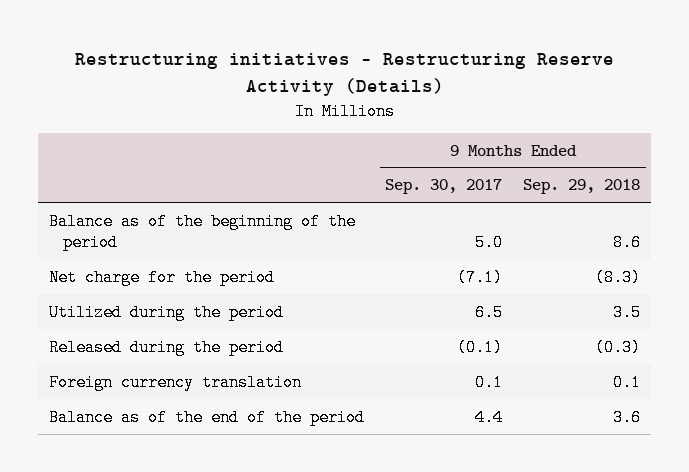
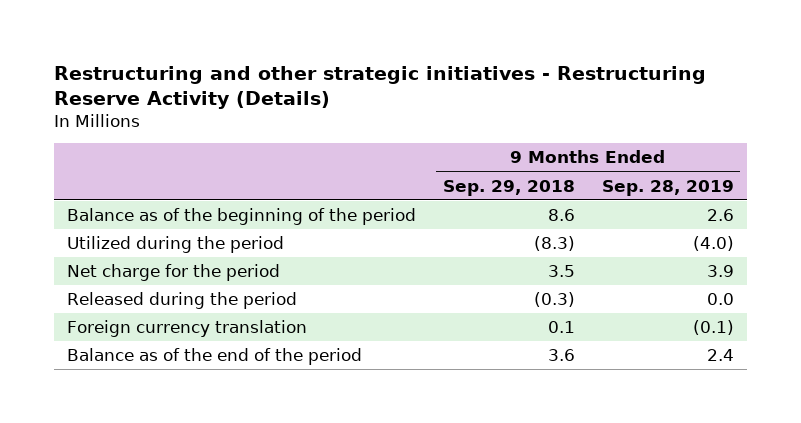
- Restructuring initiatives - Restructuring Reserve Activity (Details)
+ Restructuring and other strategic initiatives - Restructuring Reserve Activity (Details)
- | 9 Months Ended Sep. 30, 2017 | 9 Months Ended Sep. 29, 2018
+ | 9 Months Ended Sep. 29, 2018 | 9 Months Ended Sep. 28, 2019
- Net charge for the period | (7.1) | (8.3)
- Utilized during the period | 6.5 | 3.5
+ Utilized during the period | (8.3) | (4.0)
+ Net charge for the period | 3.5 | 3.9

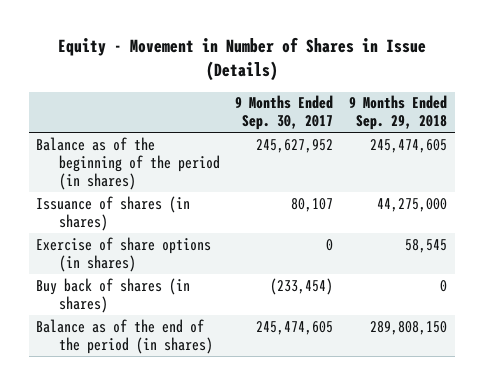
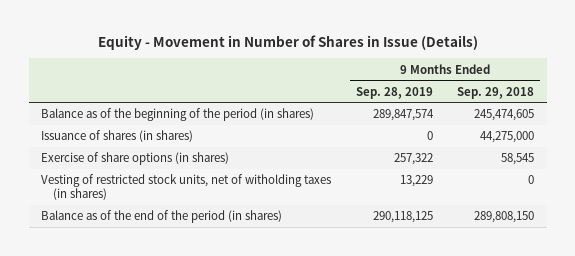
- | 9 Months Ended Sep. 30, 2017 | 9 Months Ended Sep. 29, 2018
+ | 9 Months Ended Sep. 28, 2019 | 9 Months Ended Sep. 29, 2018
- Buy back of shares (in shares) | (233,454) | 0
+ Vesting of restricted stock units, net of witholding taxes (in shares) | 13,229 | 0

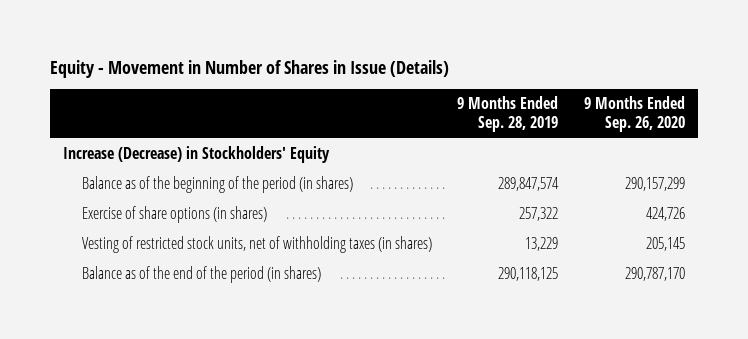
- | 9 Months Ended Sep. 28, 2019 | 9 Months Ended Sep. 29, 2018
+ | 9 Months Ended Sep. 28, 2019 | 9 Months Ended Sep. 26, 2020
+ Increase (Decrease) in Stockholders' Equity
- Issuance of shares (in shares) | 0 | 44,275,000
- Vesting of restricted stock units, net of witholding taxes (in shares) | 13,229 | 0
+ Vesting of restricted stock units, net of withholding taxes (in shares) | 13,229 | 205,145

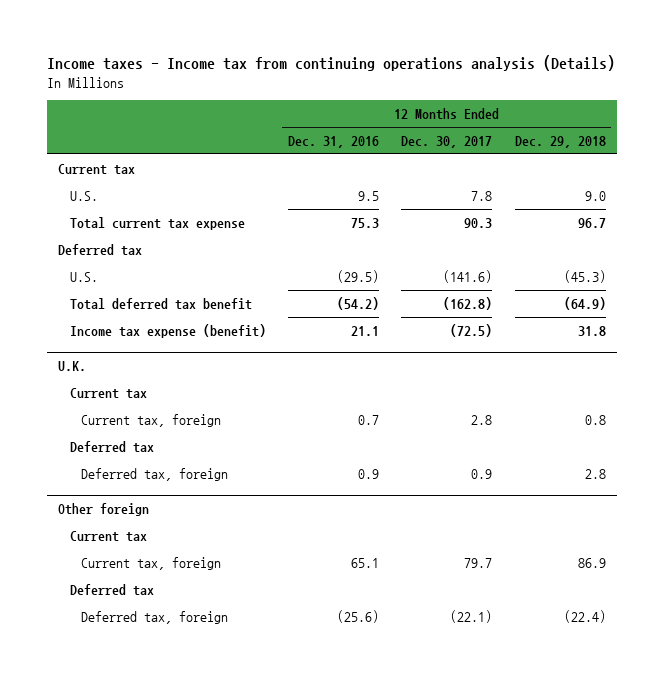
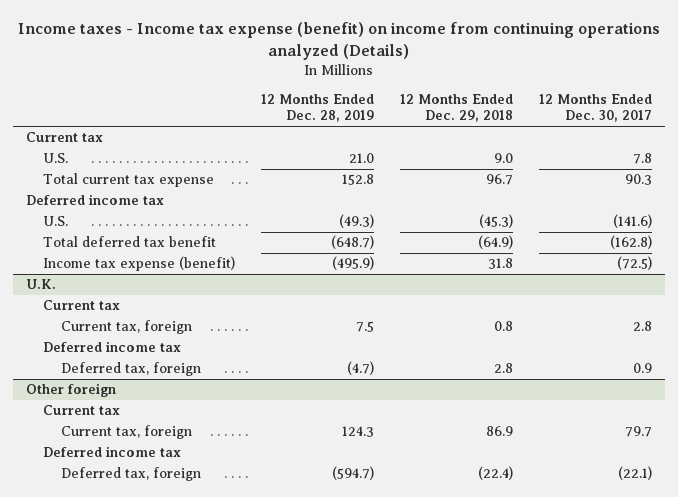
- Income taxes - Income tax from continuing operations analysis (Details)
+ Income taxes - Income tax expense (benefit) on income from continuing operations analyzed (Details)
- | 12 Months Ended Dec. 31, 2016 | 12 Months Ended Dec. 30, 2017 | 12 Months Ended Dec. 29, 2018
+ | 12 Months Ended Dec. 28, 2019 | 12 Months Ended Dec. 29, 2018 | 12 Months Ended Dec. 30, 2017
- Deferred tax
+ Deferred income tax
@ U.K.
- Deferred tax
+ Deferred income tax
@ Other foreign
- Deferred tax
+ Deferred income tax

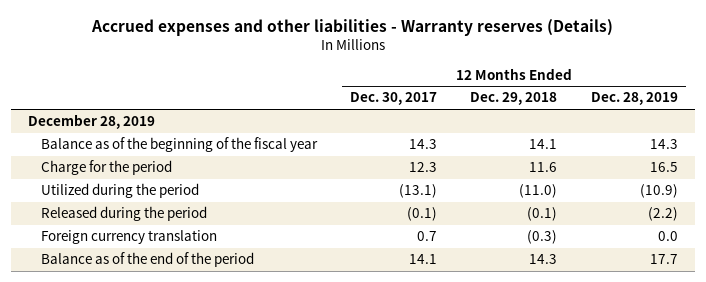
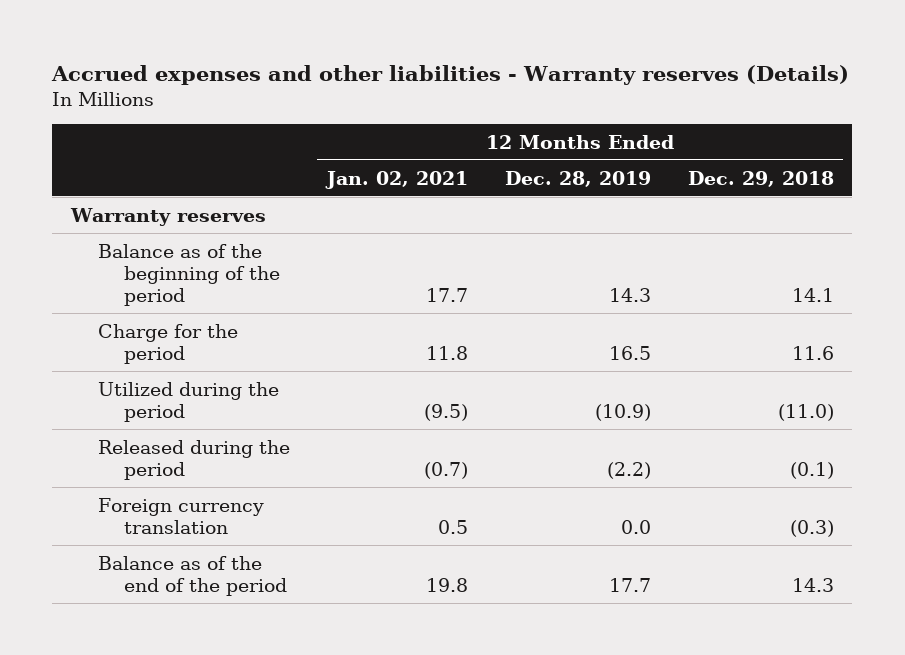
- | 12 Months Ended Dec. 30, 2017 | 12 Months Ended Dec. 29, 2018 | 12 Months Ended Dec. 28, 2019
+ | 12 Months Ended Jan. 02, 2021 | 12 Months Ended Dec. 28, 2019 | 12 Months Ended Dec. 29, 2018
- December 28, 2019
- Balance as of the beginning of the fiscal year | 14.3 | 14.1 | 14.3
+ Warranty reserves
+ Balance as of the beginning of the period | 17.7 | 14.3 | 14.1

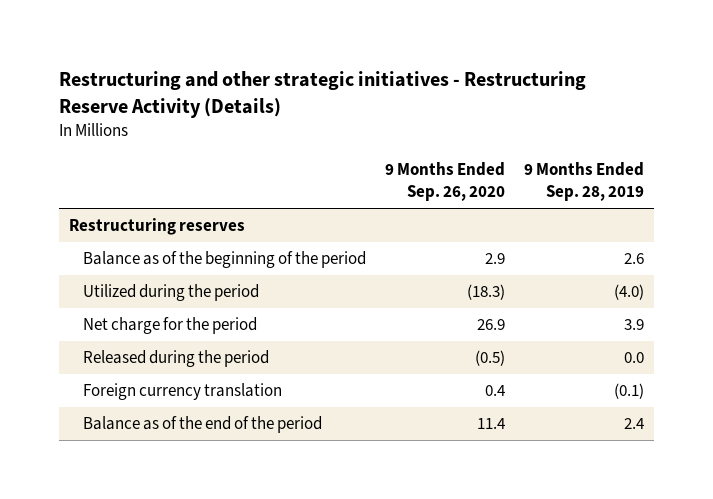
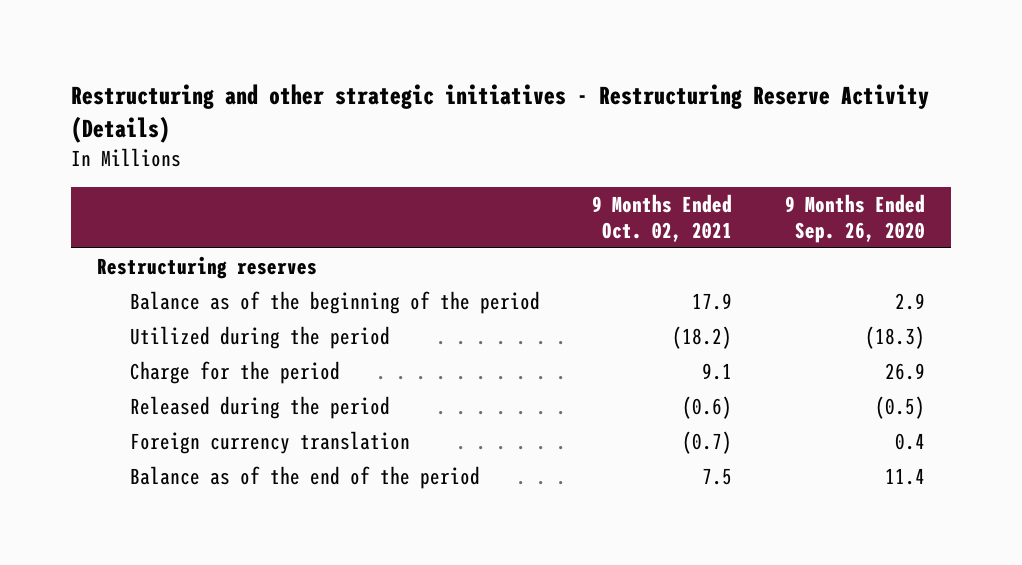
- | 9 Months Ended Sep. 26, 2020 | 9 Months Ended Sep. 28, 2019
+ | 9 Months Ended Oct. 02, 2021 | 9 Months Ended Sep. 26, 2020
- Net charge for the period | 26.9 | 3.9
+ Charge for the period | 9.1 | 26.9

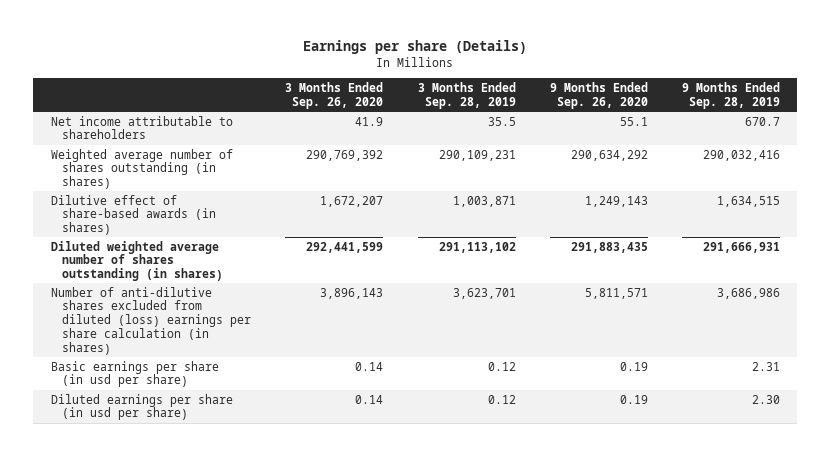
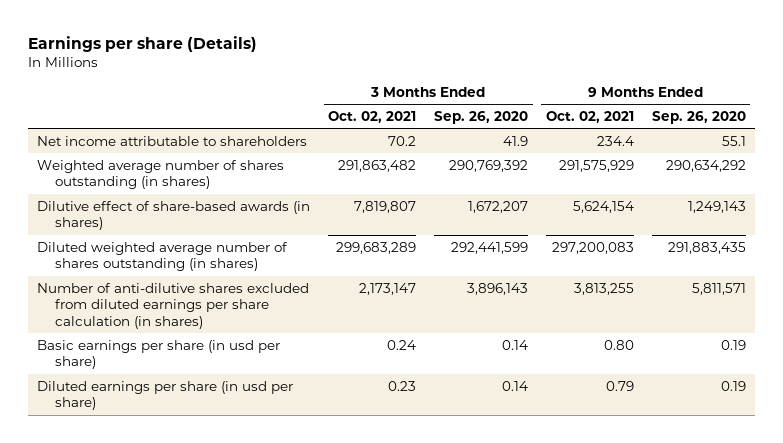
- | 3 Months Ended Sep. 26, 2020 | 3 Months Ended Sep. 28, 2019 | 9 Months Ended Sep. 26, 2020 | 9 Months Ended Sep. 28, 2019
+ | 3 Months Ended Oct. 02, 2021 | 3 Months Ended Sep. 26, 2020 | 9 Months Ended Oct. 02, 2021 | 9 Months Ended Sep. 26, 2020
- Number of anti-dilutive shares excluded from diluted (loss) earnings per share calculation (in shares) | 3,896,143 | 3,623,701 | 5,811,571 | 3,686,986
+ Number of anti-dilutive shares excluded from diluted earnings per share calculation (in shares) | 2,173,147 | 3,896,143 | 3,813,255 | 5,811,571

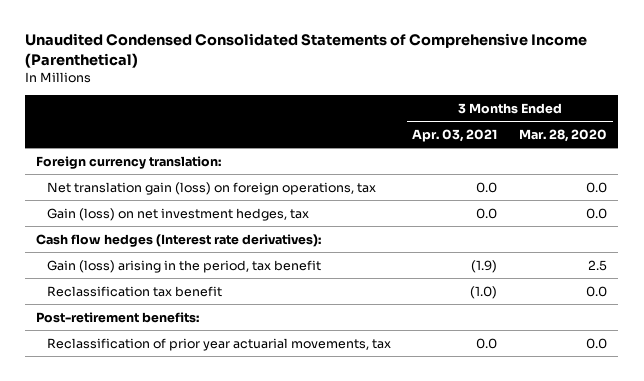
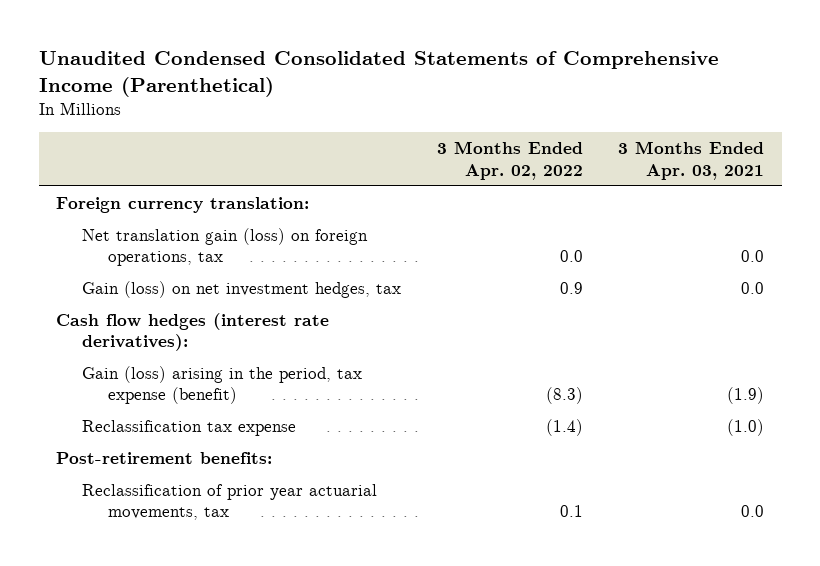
- | 3 Months Ended Apr. 03, 2021 | 3 Months Ended Mar. 28, 2020
+ | 3 Months Ended Apr. 02, 2022 | 3 Months Ended Apr. 03, 2021
- Cash flow hedges (Interest rate derivatives):
- Gain (loss) arising in the period, tax benefit | (1.9) | 2.5
- Reclassification tax benefit | (1.0) | 0.0
+ Cash flow hedges (interest rate derivatives):
+ Gain (loss) arising in the period, tax expense (benefit) | (8.3) | (1.9)
+ Reclassification tax expense | (1.4) | (1.0)

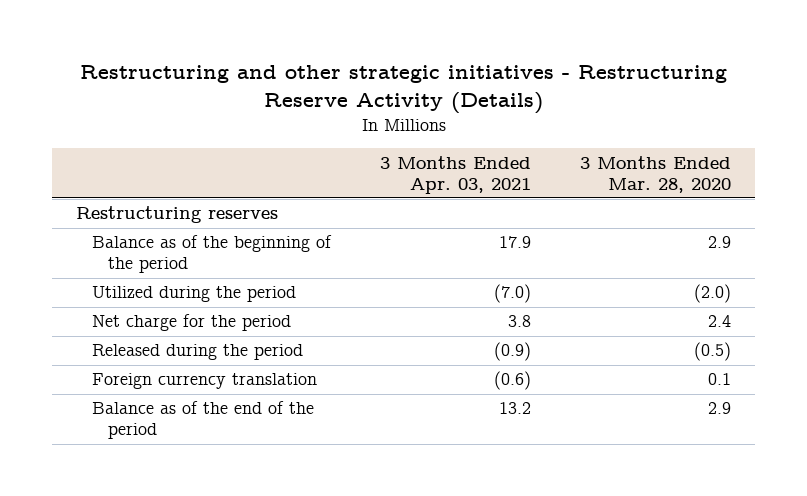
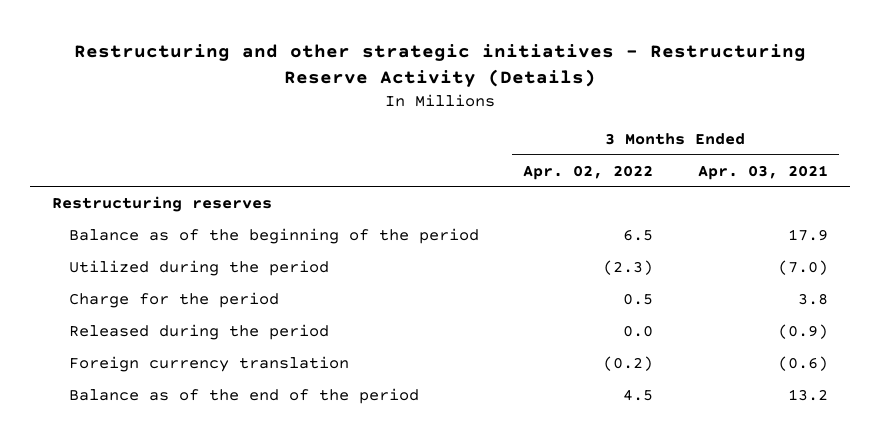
- | 3 Months Ended Apr. 03, 2021 | 3 Months Ended Mar. 28, 2020
+ | 3 Months Ended Apr. 02, 2022 | 3 Months Ended Apr. 03, 2021
- Net charge for the period | 3.8 | 2.4
+ Charge for the period | 0.5 | 3.8

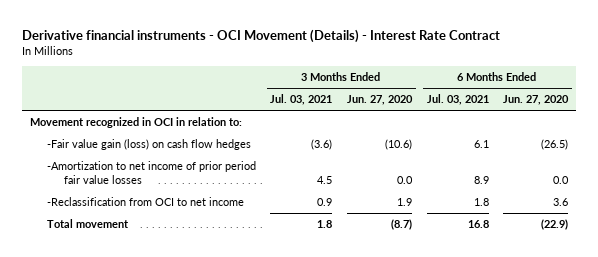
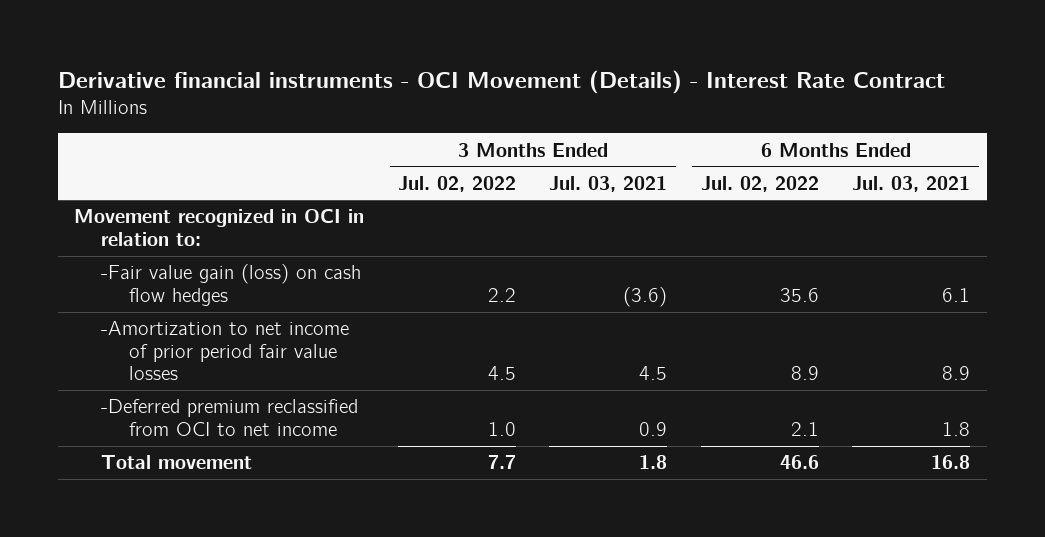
- | 3 Months Ended Jul. 03, 2021 | 3 Months Ended Jun. 27, 2020 | 6 Months Ended Jul. 03, 2021 | 6 Months Ended Jun. 27, 2020
+ | 3 Months Ended Jul. 02, 2022 | 3 Months Ended Jul. 03, 2021 | 6 Months Ended Jul. 02, 2022 | 6 Months Ended Jul. 03, 2021
- -Reclassification from OCI to net income | 0.9 | 1.9 | 1.8 | 3.6
+ -Deferred premium reclassified from OCI to net income | 1.0 | 0.9 | 2.1 | 1.8

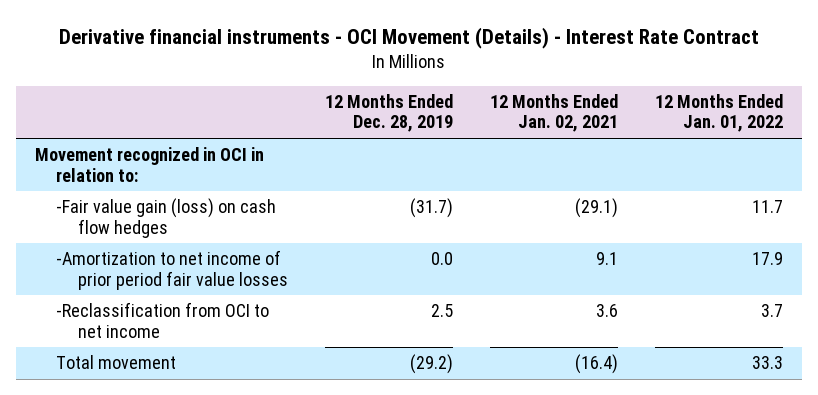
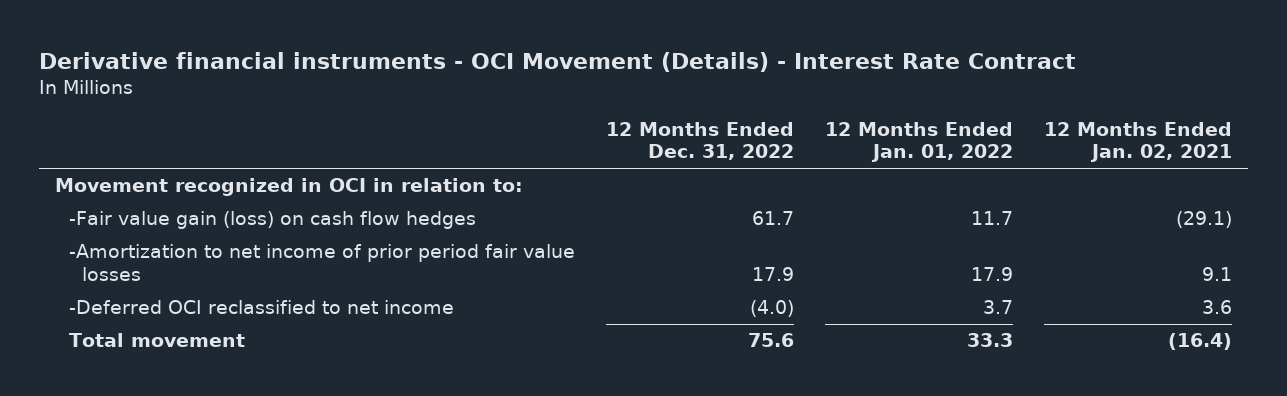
- | 12 Months Ended Dec. 28, 2019 | 12 Months Ended Jan. 02, 2021 | 12 Months Ended Jan. 01, 2022
+ | 12 Months Ended Dec. 31, 2022 | 12 Months Ended Jan. 01, 2022 | 12 Months Ended Jan. 02, 2021
- -Reclassification from OCI to net income | 2.5 | 3.6 | 3.7
+ -Deferred OCI reclassified to net income | (4.0) | 3.7 | 3.6

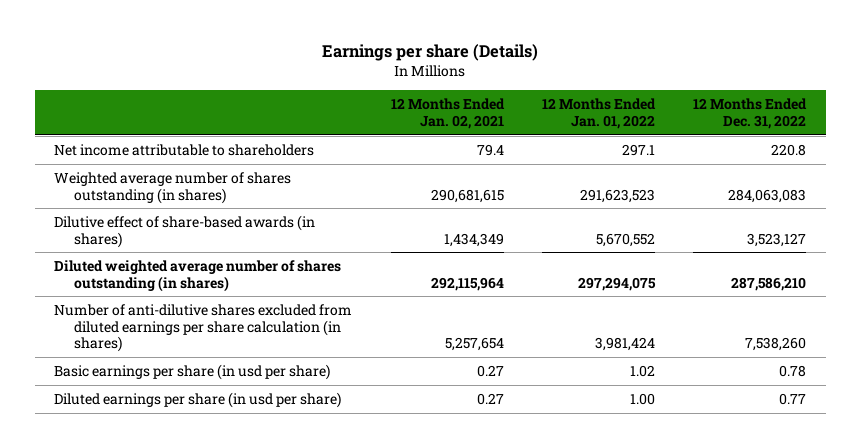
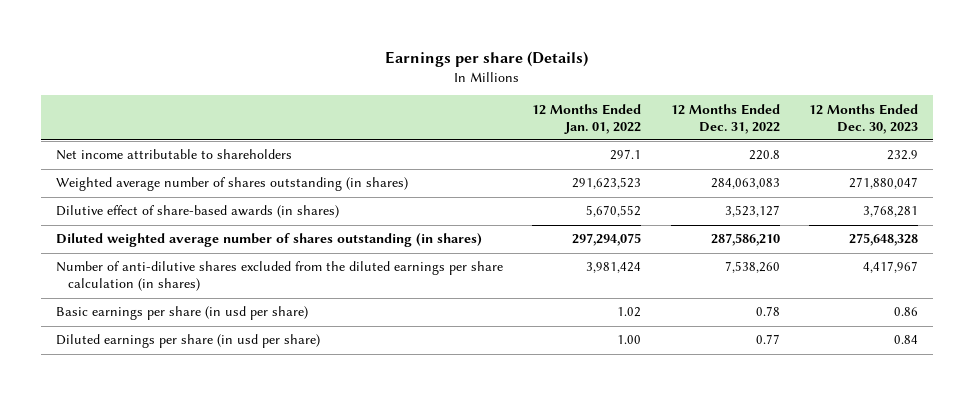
- | 12 Months Ended Jan. 02, 2021 | 12 Months Ended Jan. 01, 2022 | 12 Months Ended Dec. 31, 2022
+ | 12 Months Ended Jan. 01, 2022 | 12 Months Ended Dec. 31, 2022 | 12 Months Ended Dec. 30, 2023
- Number of anti-dilutive shares excluded from diluted earnings per share calculation (in shares) | 5,257,654 | 3,981,424 | 7,538,260
+ Number of anti-dilutive shares excluded from the diluted earnings per share calculation (in shares) | 3,981,424 | 7,538,260 | 4,417,967

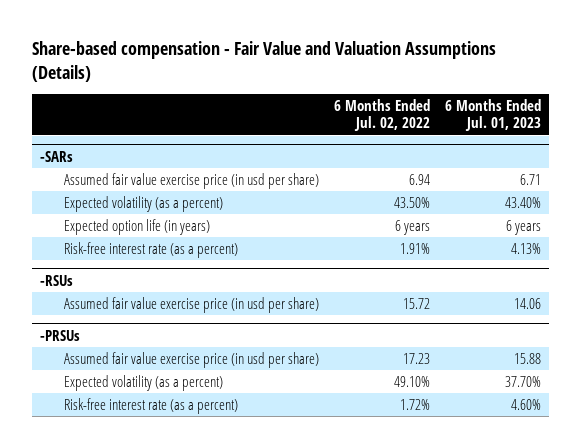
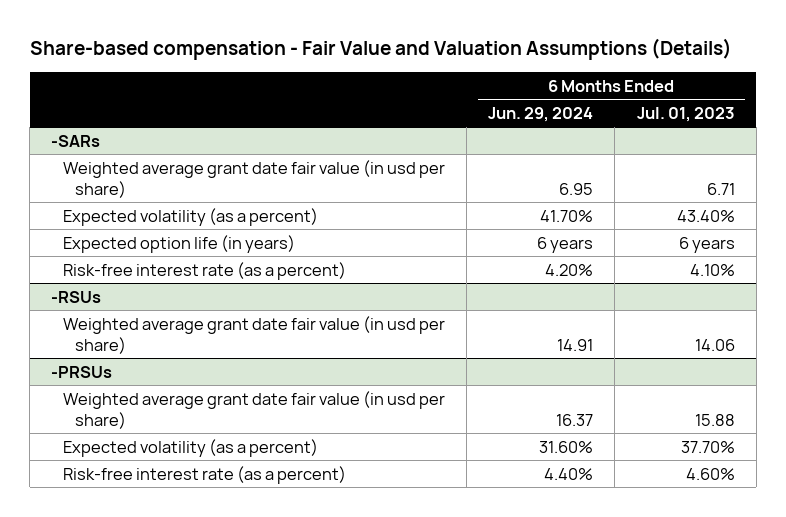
- | 6 Months Ended Jul. 02, 2022 | 6 Months Ended Jul. 01, 2023
+ | 6 Months Ended Jun. 29, 2024 | 6 Months Ended Jul. 01, 2023
@ -SARs
- Assumed fair value exercise price (in usd per share) | 6.94 | 6.71
+ Weighted average grant date fair value (in usd per share) | 6.95 | 6.71
- Risk-free interest rate (as a percent) | 1.91% | 4.13%
+ Risk-free interest rate (as a percent) | 4.20% | 4.10%
@ -RSUs
- Assumed fair value exercise price (in usd per share) | 15.72 | 14.06
+ Weighted average grant date fair value (in usd per share) | 14.91 | 14.06
@ -PRSUs
- Assumed fair value exercise price (in usd per share) | 17.23 | 15.88
+ Weighted average grant date fair value (in usd per share) | 16.37 | 15.88

